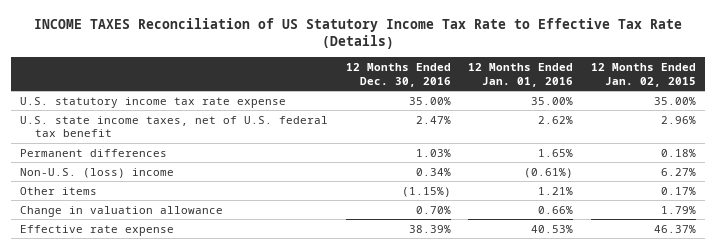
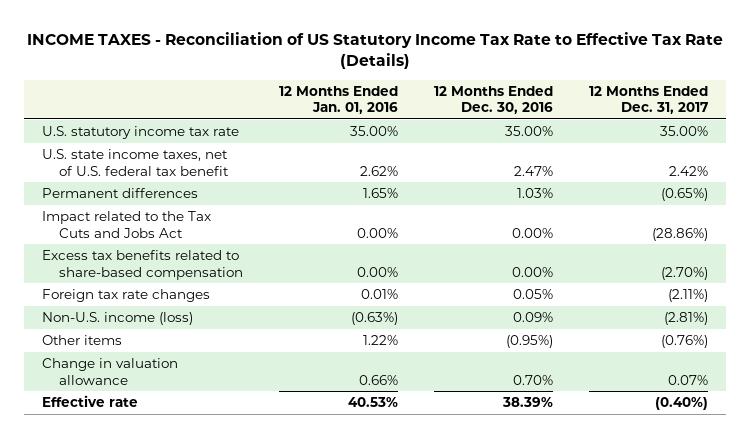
- INCOME TAXES Reconciliation of US Statutory Income Tax Rate to Effective Tax Rate (Details)
+ INCOME TAXES - Reconciliation of US Statutory Income Tax Rate to Effective Tax Rate (Details)
- | 12 Months Ended Dec. 30, 2016 | 12 Months Ended Jan. 01, 2016 | 12 Months Ended Jan. 02, 2015
+ | 12 Months Ended Jan. 01, 2016 | 12 Months Ended Dec. 30, 2016 | 12 Months Ended Dec. 31, 2017
- U.S. statutory income tax rate expense | 35.00% | 35.00% | 35.00%
+ U.S. statutory income tax rate | 35.00% | 35.00% | 35.00%
- Non-U.S. (loss) income | 0.34% | (0.61%) | 6.27%
- Other items | (1.15%) | 1.21% | 0.17%
+ Impact related to the Tax Cuts and Jobs Act | 0.00% | 0.00% | (28.86%)
+ Excess tax benefits related to share-based compensation | 0.00% | 0.00% | (2.70%)
+ Foreign tax rate changes | 0.01% | 0.05% | (2.11%)
+ Non-U.S. income (loss) | (0.63%) | 0.09% | (2.81%)
+ Other items | 1.22% | (0.95%) | (0.76%)
- Effective rate expense | 38.39% | 40.53% | 46.37%
+ Effective rate | 40.53% | 38.39% | (0.40%)

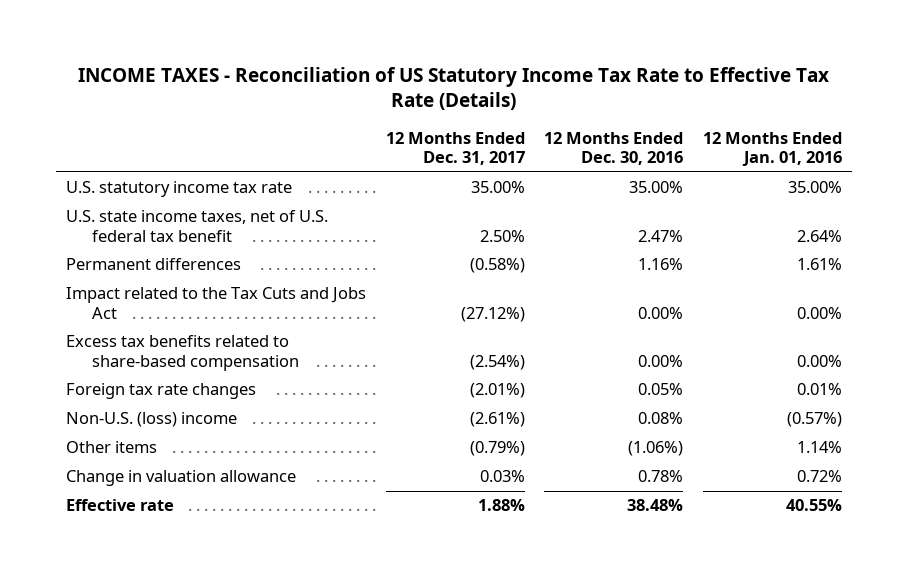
- | 12 Months Ended Jan. 01, 2016 | 12 Months Ended Dec. 30, 2016 | 12 Months Ended Dec. 31, 2017
+ | 12 Months Ended Dec. 31, 2017 | 12 Months Ended Dec. 30, 2016 | 12 Months Ended Jan. 01, 2016
- U.S. state income taxes, net of U.S. federal tax benefit | 2.62% | 2.47% | 2.42%
- Permanent differences | 1.65% | 1.03% | (0.65%)
- Impact related to the Tax Cuts and Jobs Act | 0.00% | 0.00% | (28.86%)
- Excess tax benefits related to share-based compensation | 0.00% | 0.00% | (2.70%)
- Foreign tax rate changes | 0.01% | 0.05% | (2.11%)
- Non-U.S. income (loss) | (0.63%) | 0.09% | (2.81%)
- Other items | 1.22% | (0.95%) | (0.76%)
- Change in valuation allowance | 0.66% | 0.70% | 0.07%
- Effective rate | 40.53% | 38.39% | (0.40%)
+ U.S. state income taxes, net of U.S. federal tax benefit | 2.50% | 2.47% | 2.64%
+ Permanent differences | (0.58%) | 1.16% | 1.61%
+ Impact related to the Tax Cuts and Jobs Act | (27.12%) | 0.00% | 0.00%
+ Excess tax benefits related to share-based compensation | (2.54%) | 0.00% | 0.00%
+ Foreign tax rate changes | (2.01%) | 0.05% | 0.01%
+ Non-U.S. (loss) income | (2.61%) | 0.08% | (0.57%)
+ Other items | (0.79%) | (1.06%) | 1.14%
+ Change in valuation allowance | 0.03% | 0.78% | 0.72%
+ Effective rate | 1.88% | 38.48% | 40.55%

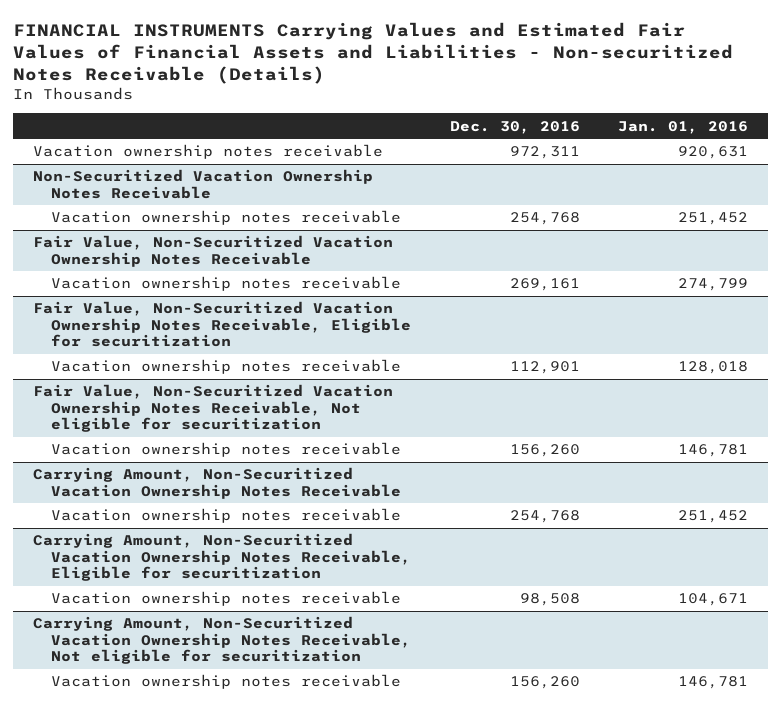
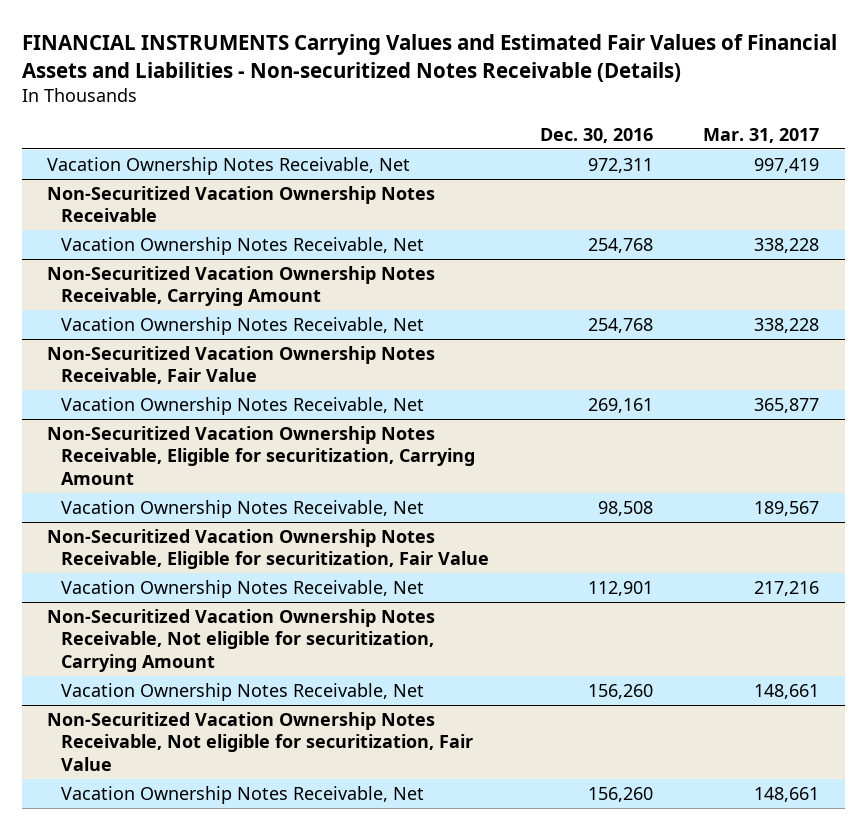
- | Dec. 30, 2016 | Jan. 01, 2016
+ | Dec. 30, 2016 | Mar. 31, 2017
- Vacation ownership notes receivable | 972,311 | 920,631
+ Vacation Ownership Notes Receivable, Net | 972,311 | 997,419
@ Non-Securitized Vacation Ownership Notes Receivable
- Vacation ownership notes receivable | 254,768 | 251,452
- Fair Value, Non-Securitized Vacation Ownership Notes Receivable
- Vacation ownership notes receivable | 269,161 | 274,799
- Fair Value, Non-Securitized Vacation Ownership Notes Receivable, Eligible for securitization
- Vacation ownership notes receivable | 112,901 | 128,018
- Fair Value, Non-Securitized Vacation Ownership Notes Receivable, Not eligible for securitization
- Vacation ownership notes receivable | 156,260 | 146,781
- Carrying Amount, Non-Securitized Vacation Ownership Notes Receivable
- Vacation ownership notes receivable | 254,768 | 251,452
- Carrying Amount, Non-Securitized Vacation Ownership Notes Receivable, Eligible for securitization
- Vacation ownership notes receivable | 98,508 | 104,671
- Carrying Amount, Non-Securitized Vacation Ownership Notes Receivable, Not eligible for securitization
- Vacation ownership notes receivable | 156,260 | 146,781
@ Non-Securitized Vacation Ownership Notes Receivable
+ Vacation Ownership Notes Receivable, Net | 254,768 | 338,228
+ Non-Securitized Vacation Ownership Notes Receivable, Carrying Amount
+ Vacation Ownership Notes Receivable, Net | 254,768 | 338,228
+ Non-Securitized Vacation Ownership Notes Receivable, Fair Value
+ Vacation Ownership Notes Receivable, Net | 269,161 | 365,877
+ Non-Securitized Vacation Ownership Notes Receivable, Eligible for securitization, Carrying Amount
+ Vacation Ownership Notes Receivable, Net | 98,508 | 189,567
+ Non-Securitized Vacation Ownership Notes Receivable, Eligible for securitization, Fair Value
+ Vacation Ownership Notes Receivable, Net | 112,901 | 217,216
+ Non-Securitized Vacation Ownership Notes Receivable, Not eligible for securitization, Carrying Amount
+ Vacation Ownership Notes Receivable, Net | 156,260 | 148,661
+ Non-Securitized Vacation Ownership Notes Receivable, Not eligible for securitization, Fair Value
+ Vacation Ownership Notes Receivable, Net | 156,260 | 148,661

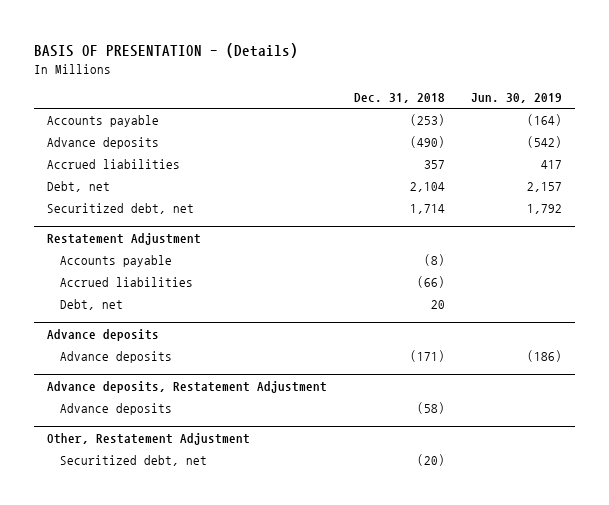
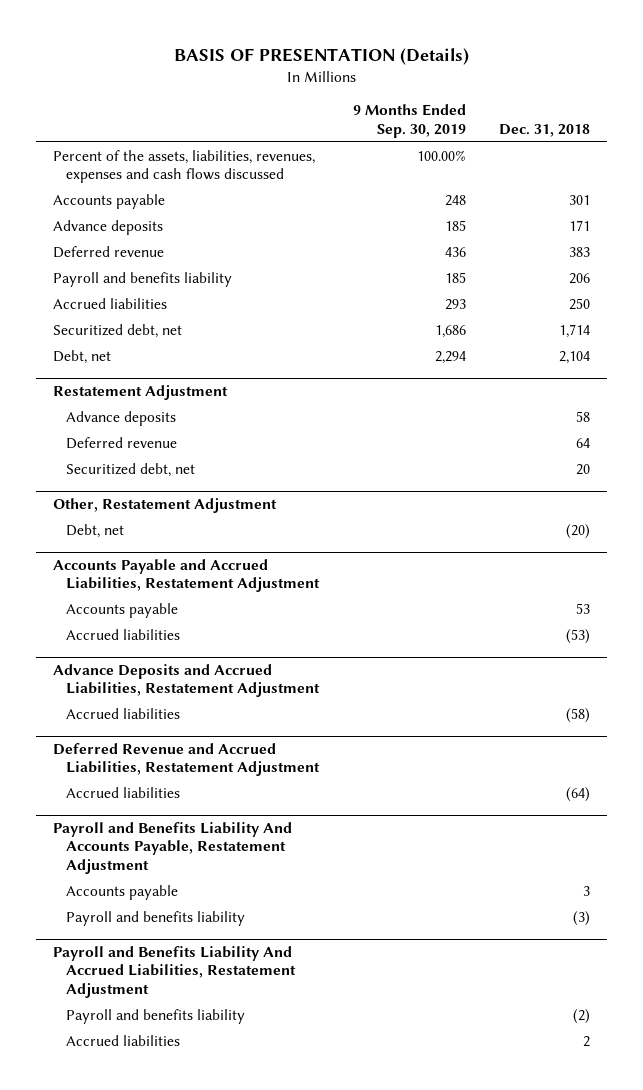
- BASIS OF PRESENTATION - (Details)
+ BASIS OF PRESENTATION (Details)
- | Dec. 31, 2018 | Jun. 30, 2019
+ | 9 Months Ended Sep. 30, 2019 | Dec. 31, 2018
- Accounts payable | (253) | (164)
- Advance deposits | (490) | (542)
- Accrued liabilities | 357 | 417
+ Percent of the assets, liabilities, revenues, expenses and cash flows discussed | 100.00% |
+ Accounts payable | 248 | 301
+ Advance deposits | 185 | 171
+ Deferred revenue | 436 | 383
+ Payroll and benefits liability | 185 | 206
+ Accrued liabilities | 293 | 250
moved down: Debt, net | 2,294 | 2,104
@ Restatement Adjustment
- Accounts payable | (8) |
- Accrued liabilities | (66) |
- Debt, net | 20 |
- Advance deposits
- Advance deposits | (171) | (186)
- Advance deposits, Restatement Adjustment
- Advance deposits | (58) |
@ Restatement Adjustment
+ Advance deposits | | 58
+ Deferred revenue | | 64
+ Securitized debt, net | | 20
@ Other, Restatement Adjustment
- Securitized debt, net | (20) |
+ Debt, net | | (20)
+ Accounts Payable and Accrued Liabilities, Restatement Adjustment
+ Accounts payable | | 53
+ Accrued liabilities | | (53)
+ Advance Deposits and Accrued Liabilities, Restatement Adjustment
+ Accrued liabilities | | (58)
+ Deferred Revenue and Accrued Liabilities, Restatement Adjustment
+ Accrued liabilities | | (64)
+ Payroll and Benefits Liability And Accounts Payable, Restatement Adjustment
+ Accounts payable | | 3
+ Payroll and benefits liability | | (3)
+ Payroll and Benefits Liability And Accrued Liabilities, Restatement Adjustment
+ Payroll and benefits liability | | (2)
+ Accrued liabilities | | 2

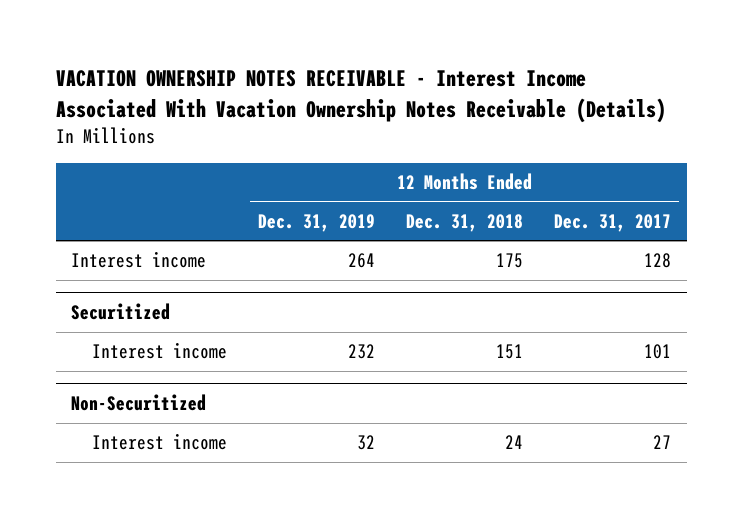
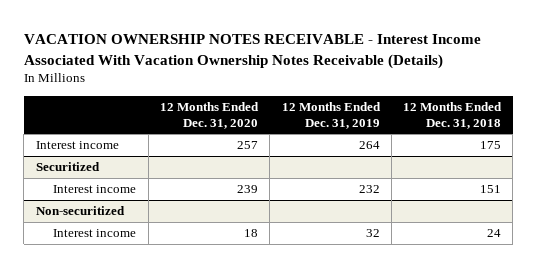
- | 12 Months Ended Dec. 31, 2019 | 12 Months Ended Dec. 31, 2018 | 12 Months Ended Dec. 31, 2017
+ | 12 Months Ended Dec. 31, 2020 | 12 Months Ended Dec. 31, 2019 | 12 Months Ended Dec. 31, 2018
- Non-Securitized
+ Non-securitized

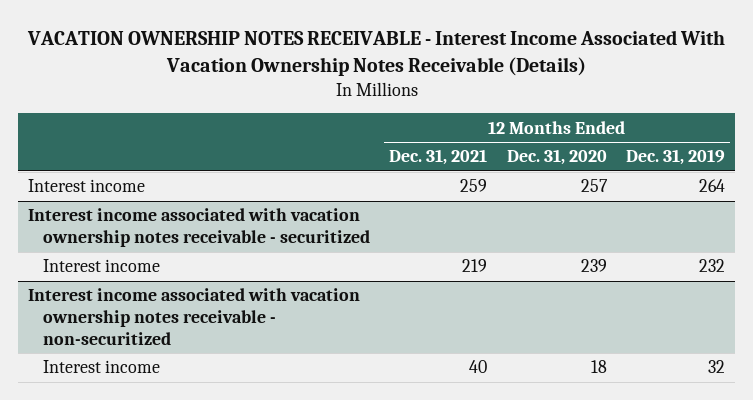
- | 12 Months Ended Dec. 31, 2020 | 12 Months Ended Dec. 31, 2019 | 12 Months Ended Dec. 31, 2018
+ | 12 Months Ended Dec. 31, 2021 | 12 Months Ended Dec. 31, 2020 | 12 Months Ended Dec. 31, 2019
- Securitized
+ Interest income associated with vacation ownership notes receivable - securitized
- Non-securitized
+ Interest income associated with vacation ownership notes receivable - non-securitized

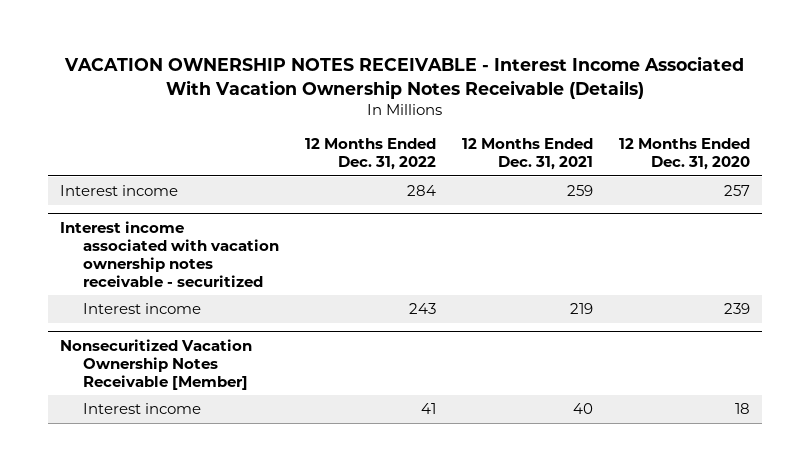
- | 12 Months Ended Dec. 31, 2021 | 12 Months Ended Dec. 31, 2020 | 12 Months Ended Dec. 31, 2019
+ | 12 Months Ended Dec. 31, 2022 | 12 Months Ended Dec. 31, 2021 | 12 Months Ended Dec. 31, 2020
- Interest income associated with vacation ownership notes receivable - non-securitized
+ Nonsecuritized Vacation Ownership Notes Receivable [Member]

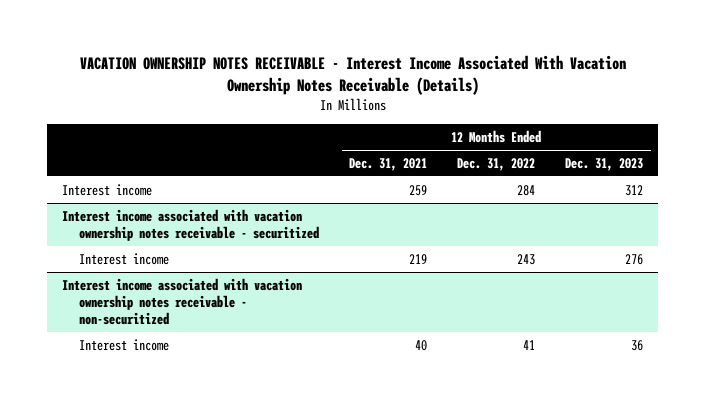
- | 12 Months Ended Dec. 31, 2022 | 12 Months Ended Dec. 31, 2021 | 12 Months Ended Dec. 31, 2020
+ | 12 Months Ended Dec. 31, 2021 | 12 Months Ended Dec. 31, 2022 | 12 Months Ended Dec. 31, 2023
- Nonsecuritized Vacation Ownership Notes Receivable [Member]
+ Interest income associated with vacation ownership notes receivable - non-securitized

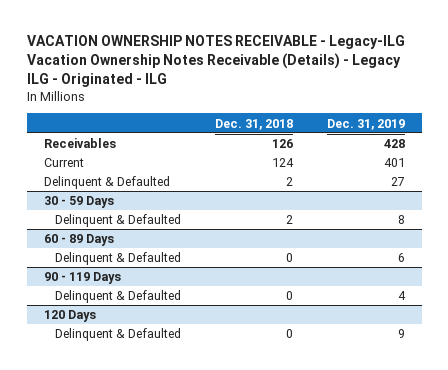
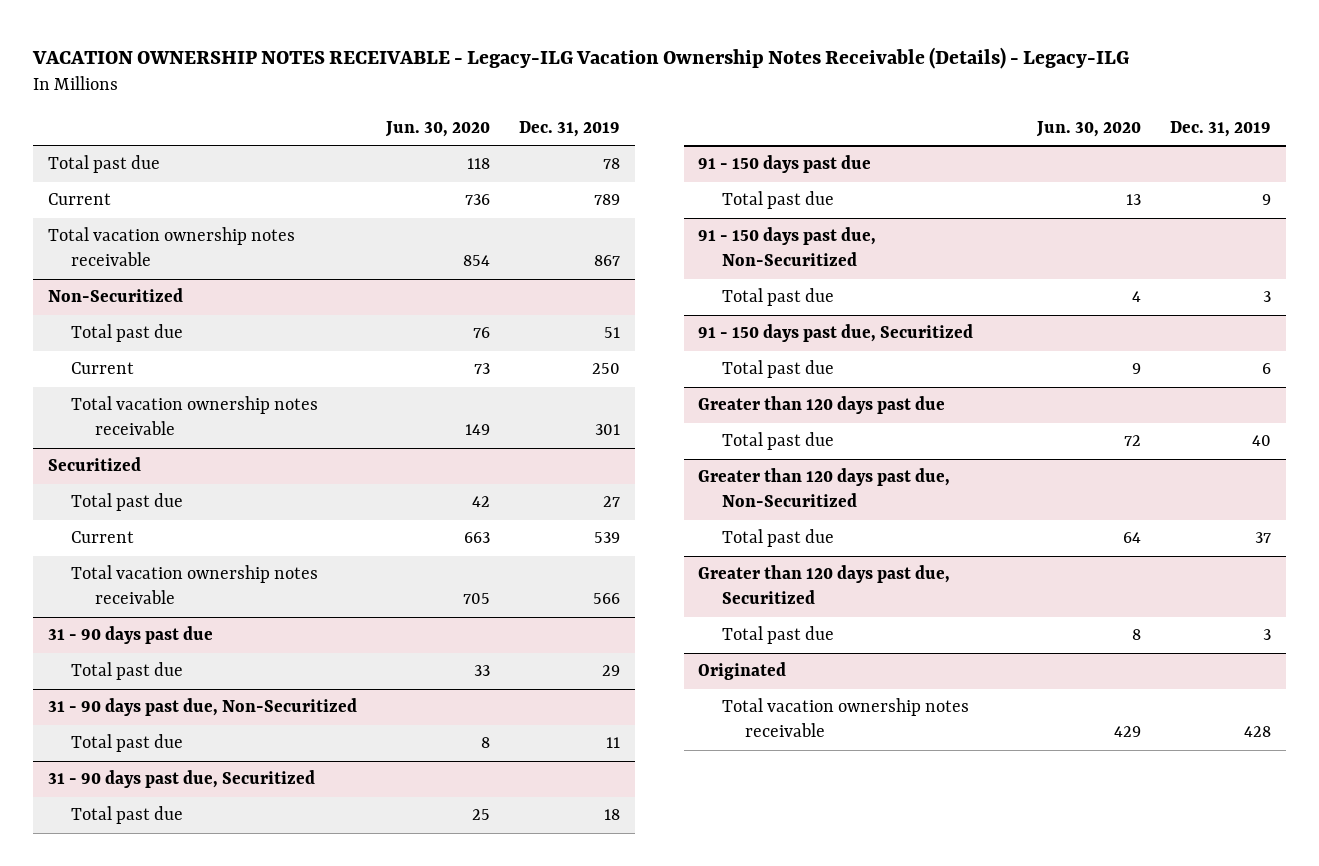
- VACATION OWNERSHIP NOTES RECEIVABLE - Legacy-ILG Vacation Ownership Notes Receivable (Details) - Legacy ILG - Originated - ILG
+ VACATION OWNERSHIP NOTES RECEIVABLE - Legacy-ILG Vacation Ownership Notes Receivable (Details) - Legacy-ILG
- | Dec. 31, 2018 | Dec. 31, 2019
+ | Jun. 30, 2020 | Dec. 31, 2019
- Receivables | 126 | 428
- Current | 124 | 401
- Delinquent & Defaulted | 2 | 27
- 30 - 59 Days
- Delinquent & Defaulted | 2 | 8
- 60 - 89 Days
- Delinquent & Defaulted | 0 | 6
- 90 - 119 Days
- Delinquent & Defaulted | 0 | 4
- 120 Days
- Delinquent & Defaulted | 0 | 9
+ Total past due | 118 | 78
+ Current | 736 | 789
+ Total vacation ownership notes receivable | 854 | 867
+ Non-Securitized
+ Total past due | 76 | 51
+ Current | 73 | 250
+ Total vacation ownership notes receivable | 149 | 301
+ Securitized
+ Total past due | 42 | 27
+ Current | 663 | 539
+ Total vacation ownership notes receivable | 705 | 566
+ 31 - 90 days past due
+ Total past due | 33 | 29
+ 31 - 90 days past due, Non-Securitized
+ Total past due | 8 | 11
+ 31 - 90 days past due, Securitized
+ Total past due | 25 | 18
+ 91 - 150 days past due
+ Total past due | 13 | 9
+ 91 - 150 days past due, Non-Securitized
+ Total past due | 4 | 3
+ 91 - 150 days past due, Securitized
+ Total past due | 9 | 6
+ Greater than 120 days past due
+ Total past due | 72 | 40
+ Greater than 120 days past due, Non-Securitized
+ Total past due | 64 | 37
+ Greater than 120 days past due, Securitized
+ Total past due | 8 | 3
+ Originated
+ Total vacation ownership notes receivable | 429 | 428

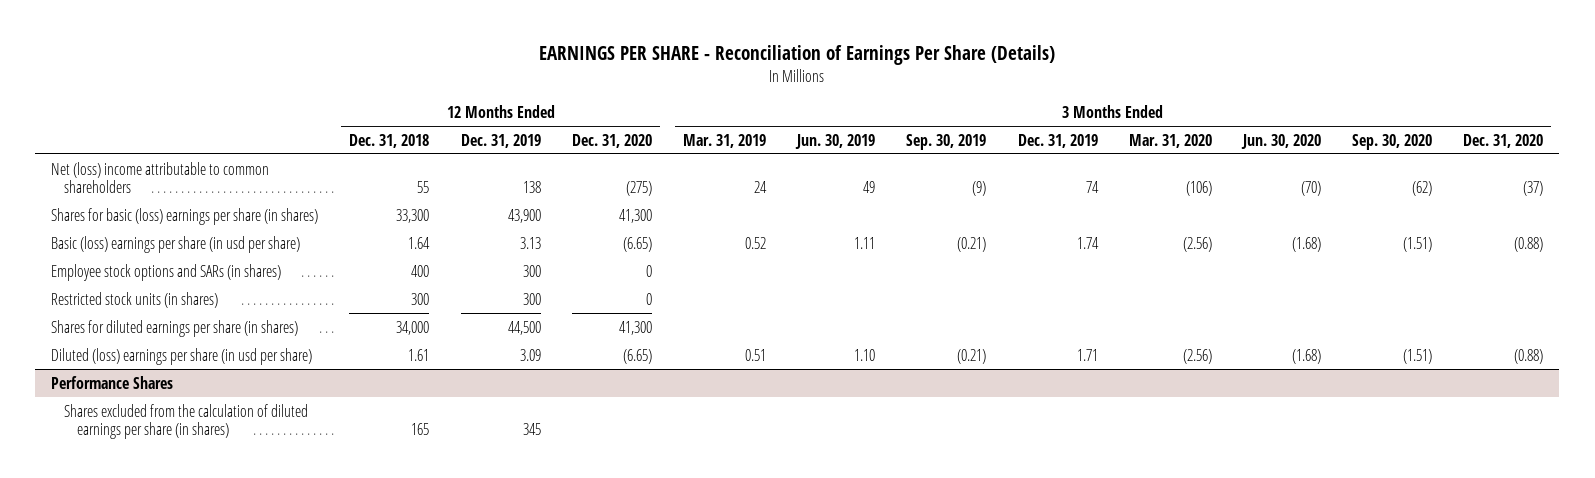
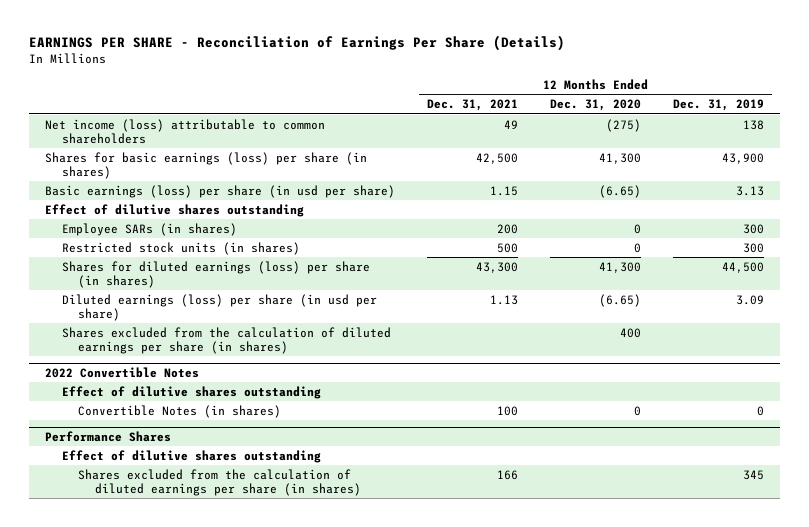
- | 12 Months Ended Dec. 31, 2018 | 12 Months Ended Dec. 31, 2019 | 12 Months Ended Dec. 31, 2020 | 3 Months Ended Mar. 31, 2019 | 3 Months Ended Jun. 30, 2019 | 3 Months Ended Sep. 30, 2019 | 3 Months Ended Dec. 31, 2019 | 3 Months Ended Mar. 31, 2020 | 3 Months Ended Jun. 30, 2020 | 3 Months Ended Sep. 30, 2020 | 3 Months Ended Dec. 31, 2020
+ | 12 Months Ended Dec. 31, 2021 | 12 Months Ended Dec. 31, 2020 | 12 Months Ended Dec. 31, 2019
- Net (loss) income attributable to common shareholders | 55 | 138 | (275) | 24 | 49 | (9) | 74 | (106) | (70) | (62) | (37)
- Shares for basic (loss) earnings per share (in shares) | 33,300 | 43,900 | 41,300 | | | | | | | |
- Basic (loss) earnings per share (in usd per share) | 1.64 | 3.13 | (6.65) | 0.52 | 1.11 | (0.21) | 1.74 | (2.56) | (1.68) | (1.51) | (0.88)
- Employee stock options and SARs (in shares) | 400 | 300 | 0 | | | | | | | |
+ Net income (loss) attributable to common shareholders | 49 | (275) | 138
+ Shares for basic earnings (loss) per share (in shares) | 42,500 | 41,300 | 43,900
+ Basic earnings (loss) per share (in usd per share) | 1.15 | (6.65) | 3.13
+ Effect of dilutive shares outstanding
+ Employee SARs (in shares) | 200 | 0 | 300
- Shares for diluted earnings per share (in shares) | 34,000 | 44,500 | 41,300 | | | | | | | |
- Diluted (loss) earnings per share (in usd per share) | 1.61 | 3.09 | (6.65) | 0.51 | 1.10 | (0.21) | 1.71 | (2.56) | (1.68) | (1.51) | (0.88)
+ Shares for diluted earnings (loss) per share (in shares) | 43,300 | 41,300 | 44,500
+ Diluted earnings (loss) per share (in usd per share) | 1.13 | (6.65) | 3.09
+ Shares excluded from the calculation of diluted earnings per share (in shares) | | 400 |
+ 2022 Convertible Notes
+ Effect of dilutive shares outstanding
+ Convertible Notes (in shares) | 100 | 0 | 0
@ Performance Shares
+ Effect of dilutive shares outstanding

